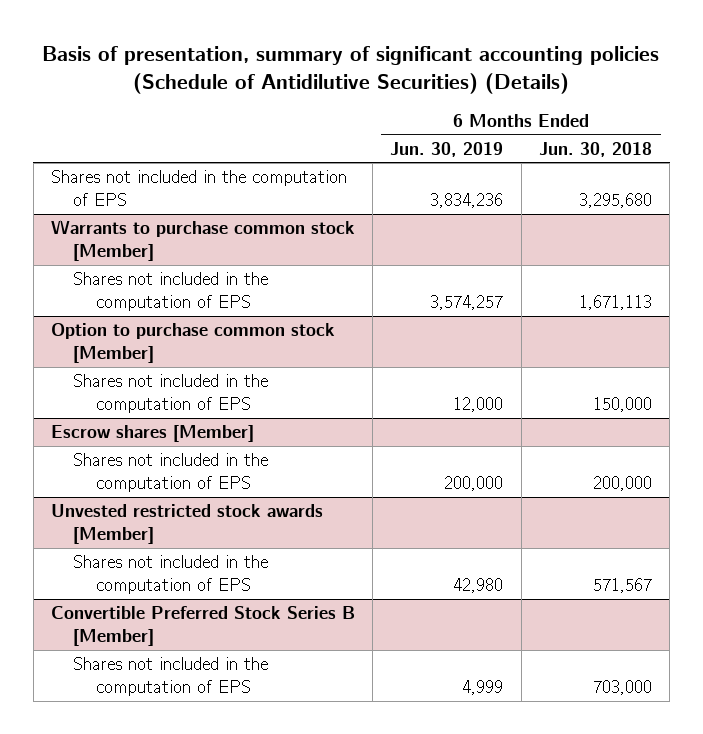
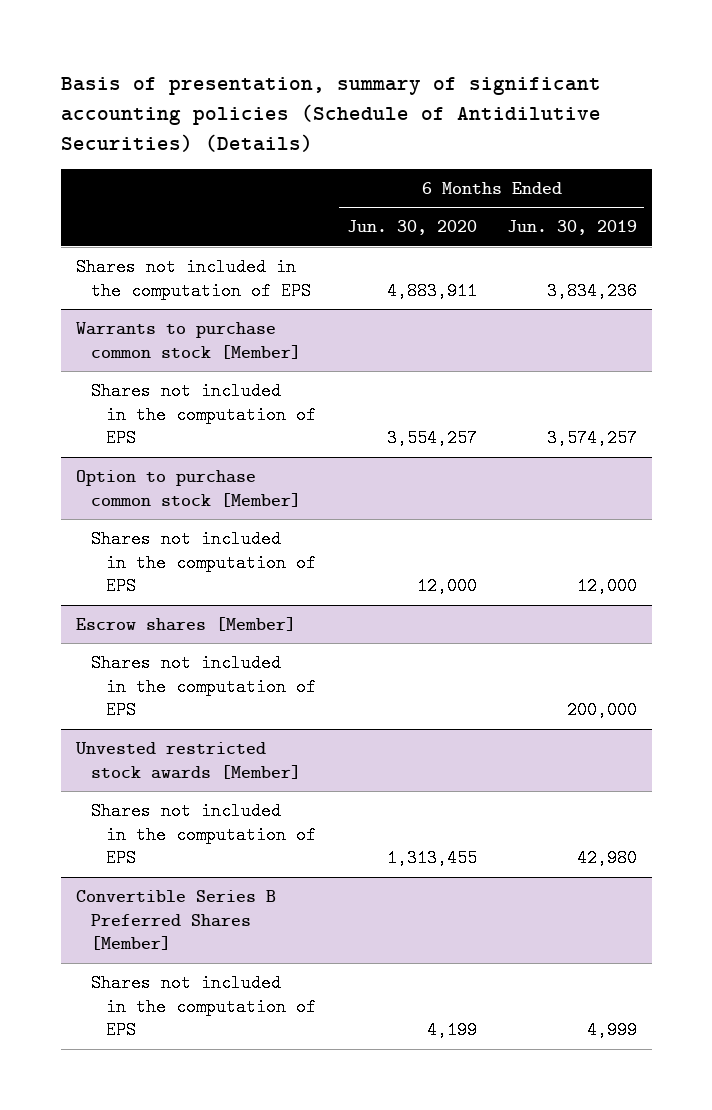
- | 6 Months Ended Jun. 30, 2019 | 6 Months Ended Jun. 30, 2018
+ | 6 Months Ended Jun. 30, 2020 | 6 Months Ended Jun. 30, 2019
- Convertible Preferred Stock Series B [Member]
+ Convertible Series B Preferred Shares [Member]

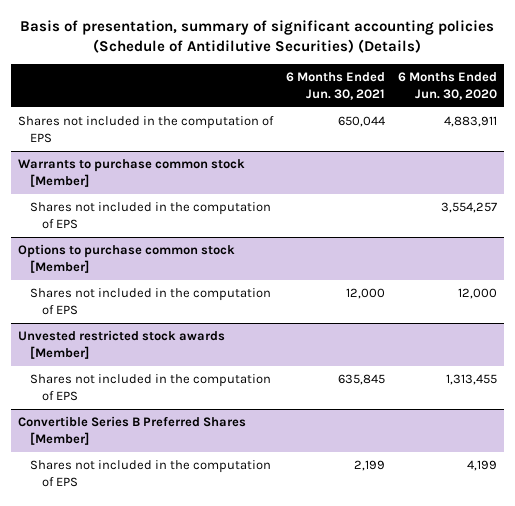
- | 6 Months Ended Jun. 30, 2020 | 6 Months Ended Jun. 30, 2019
+ | 6 Months Ended Jun. 30, 2021 | 6 Months Ended Jun. 30, 2020
- Option to purchase common stock [Member]
+ Options to purchase common stock [Member]
- Escrow shares [Member]
- Shares not included in the computation of EPS | | 200,000

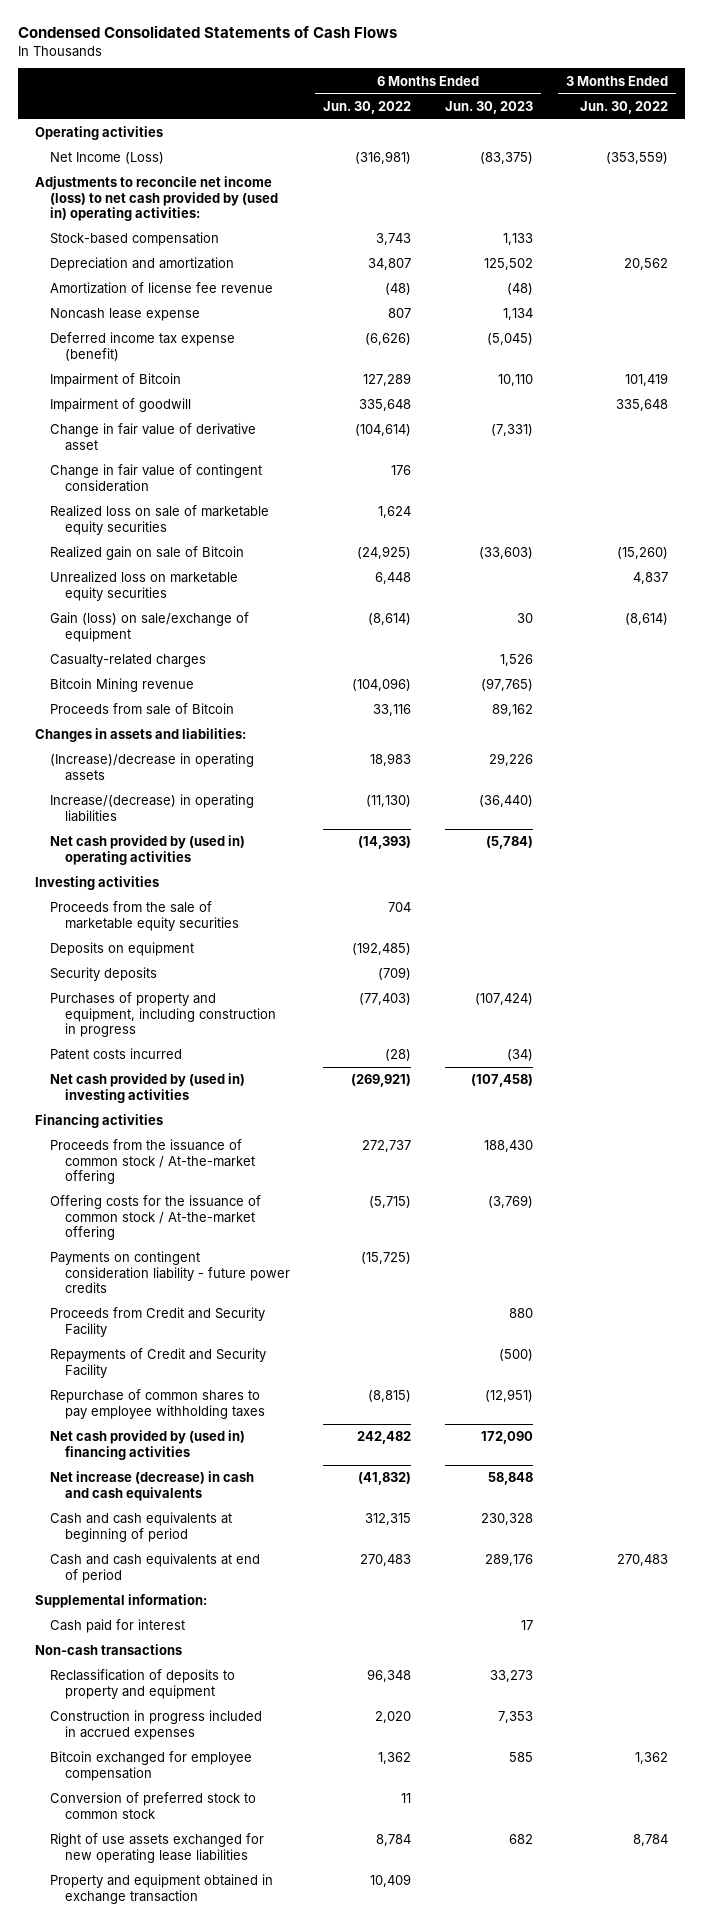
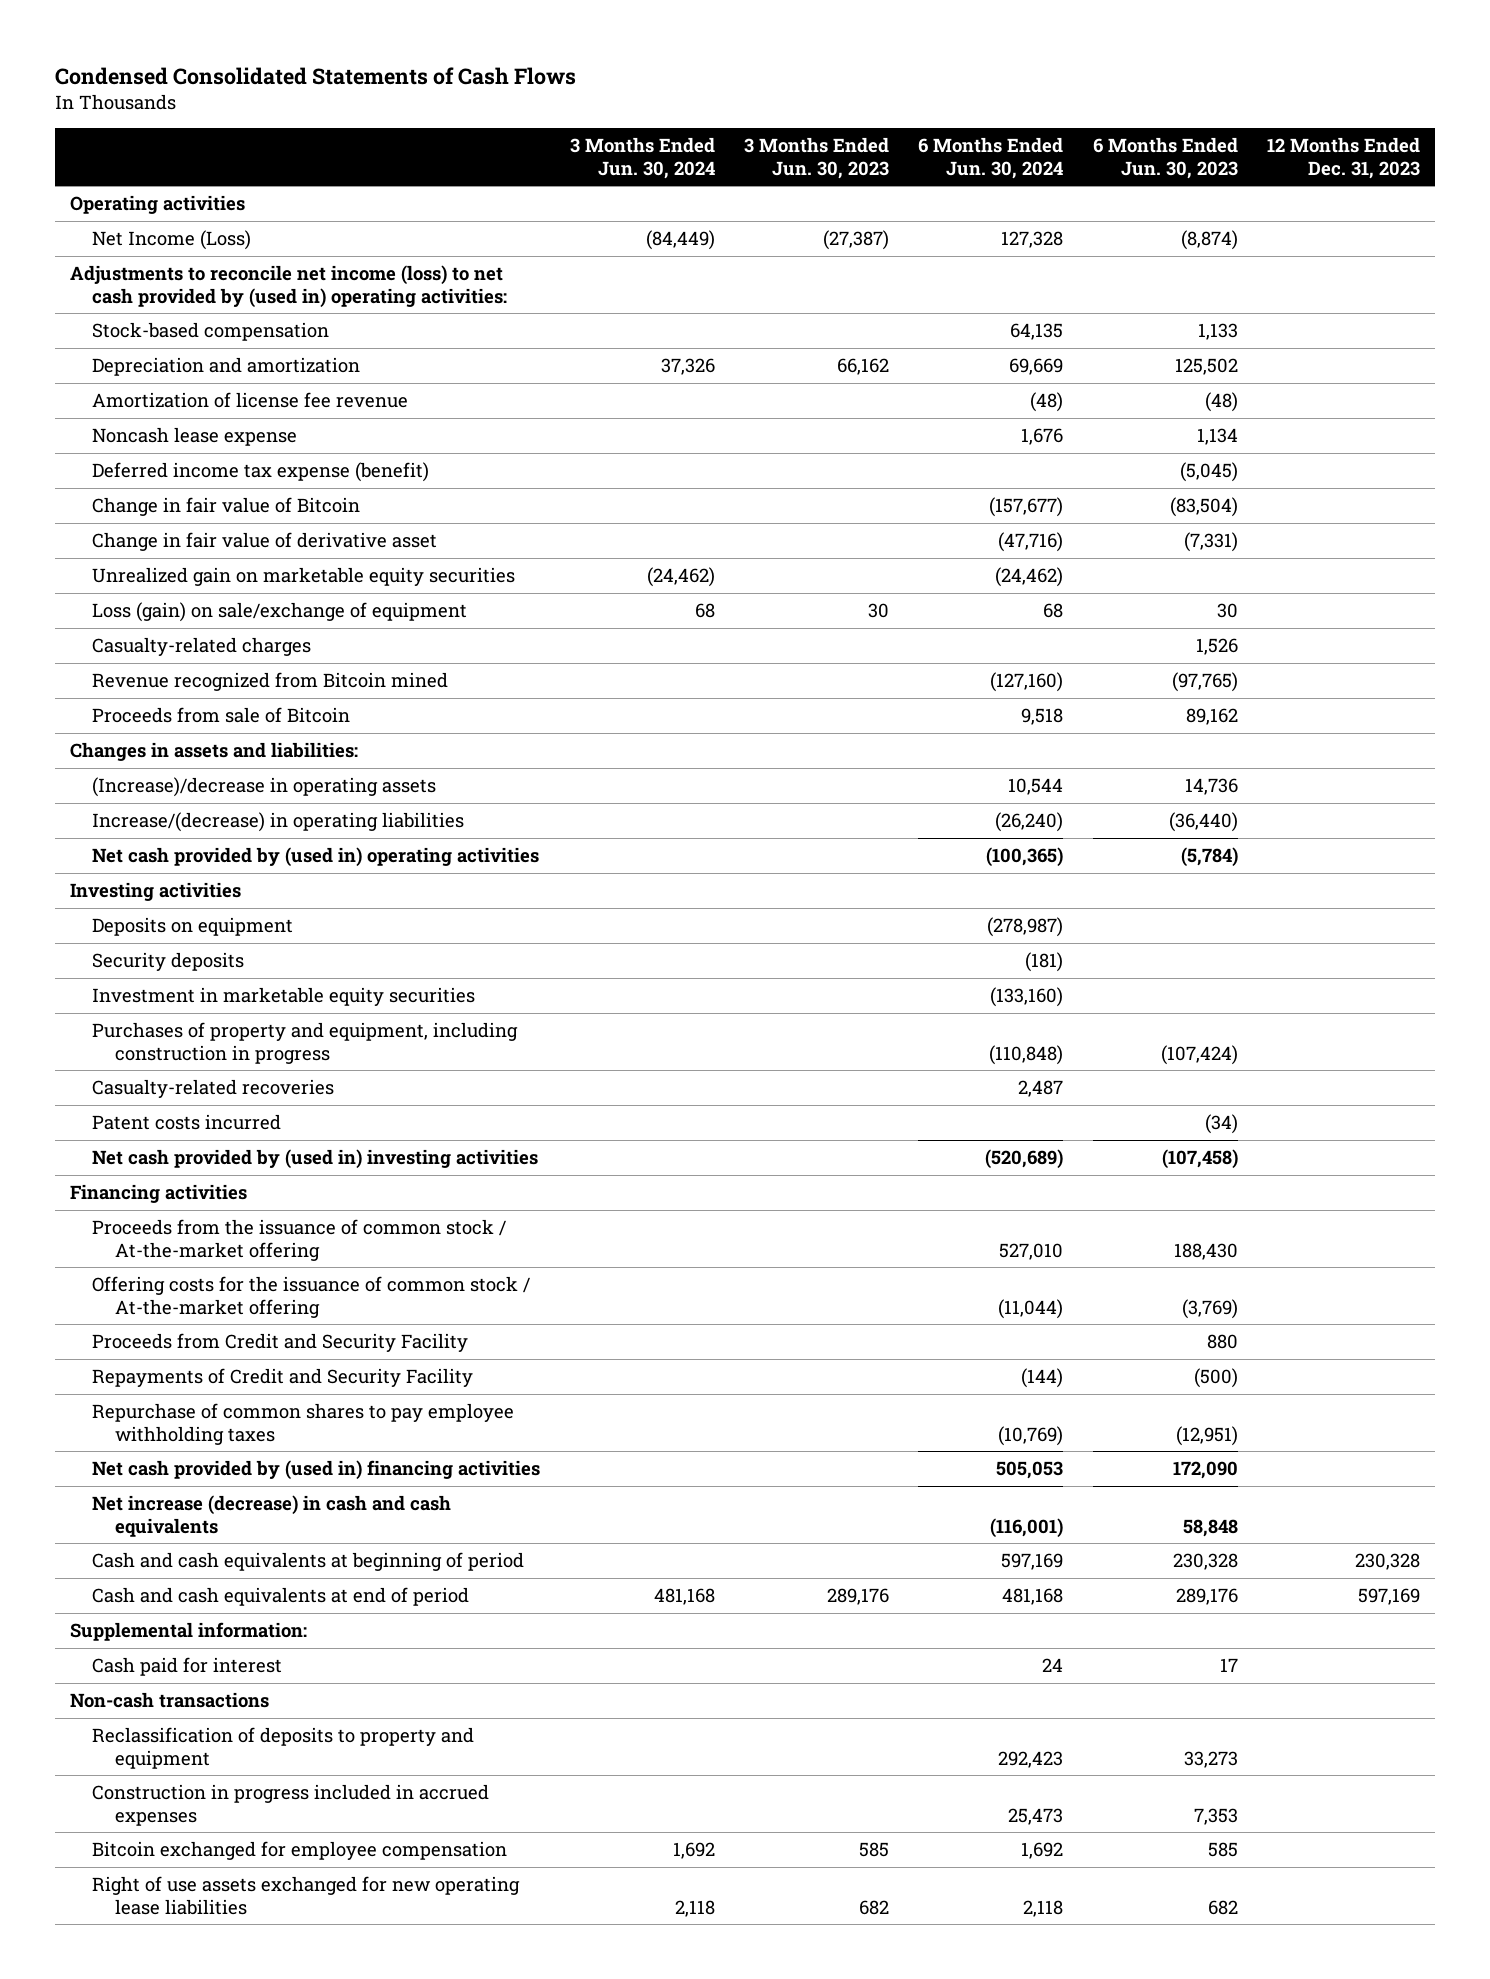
- | 6 Months Ended Jun. 30, 2022 | 6 Months Ended Jun. 30, 2023 | 3 Months Ended Jun. 30, 2022
+ | 3 Months Ended Jun. 30, 2024 | 3 Months Ended Jun. 30, 2023 | 6 Months Ended Jun. 30, 2024 | 6 Months Ended Jun. 30, 2023 | 12 Months Ended Dec. 31, 2023
- Net Income (Loss) | (316,981) | (83,375) | (353,559)
+ Net Income (Loss) | (84,449) | (27,387) | 127,328 | (8,874) |
- Impairment of Bitcoin | 127,289 | 10,110 | 101,419
- Impairment of goodwill | 335,648 | | 335,648
+ Change in fair value of Bitcoin | | | (157,677) | (83,504) |
- Change in fair value of contingent consideration | 176 | |
- Realized loss on sale of marketable equity securities | 1,624 | |
- Realized gain on sale of Bitcoin | (24,925) | (33,603) | (15,260)
- Unrealized loss on marketable equity securities | 6,448 | | 4,837
- Gain (loss) on sale/exchange of equipment | (8,614) | 30 | (8,614)
+ Unrealized gain on marketable equity securities | (24,462) | | (24,462) | |
+ Loss (gain) on sale/exchange of equipment | 68 | 30 | 68 | 30 |
- Bitcoin Mining revenue | (104,096) | (97,765) |
+ Revenue recognized from Bitcoin mined | | | (127,160) | (97,765) |
- (Increase)/decrease in operating assets | 18,983 | 29,226 |
+ (Increase)/decrease in operating assets | | | 10,544 | 14,736 |
- Proceeds from the sale of marketable equity securities | 704 | |
+ Investment in marketable equity securities | | | (133,160) | |
+ Casualty-related recoveries | | | 2,487 | |
- Payments on contingent consideration liability - future power credits | (15,725) | |
- Conversion of preferred stock to common stock | 11 | |
- Property and equipment obtained in exchange transaction | 10,409 | |

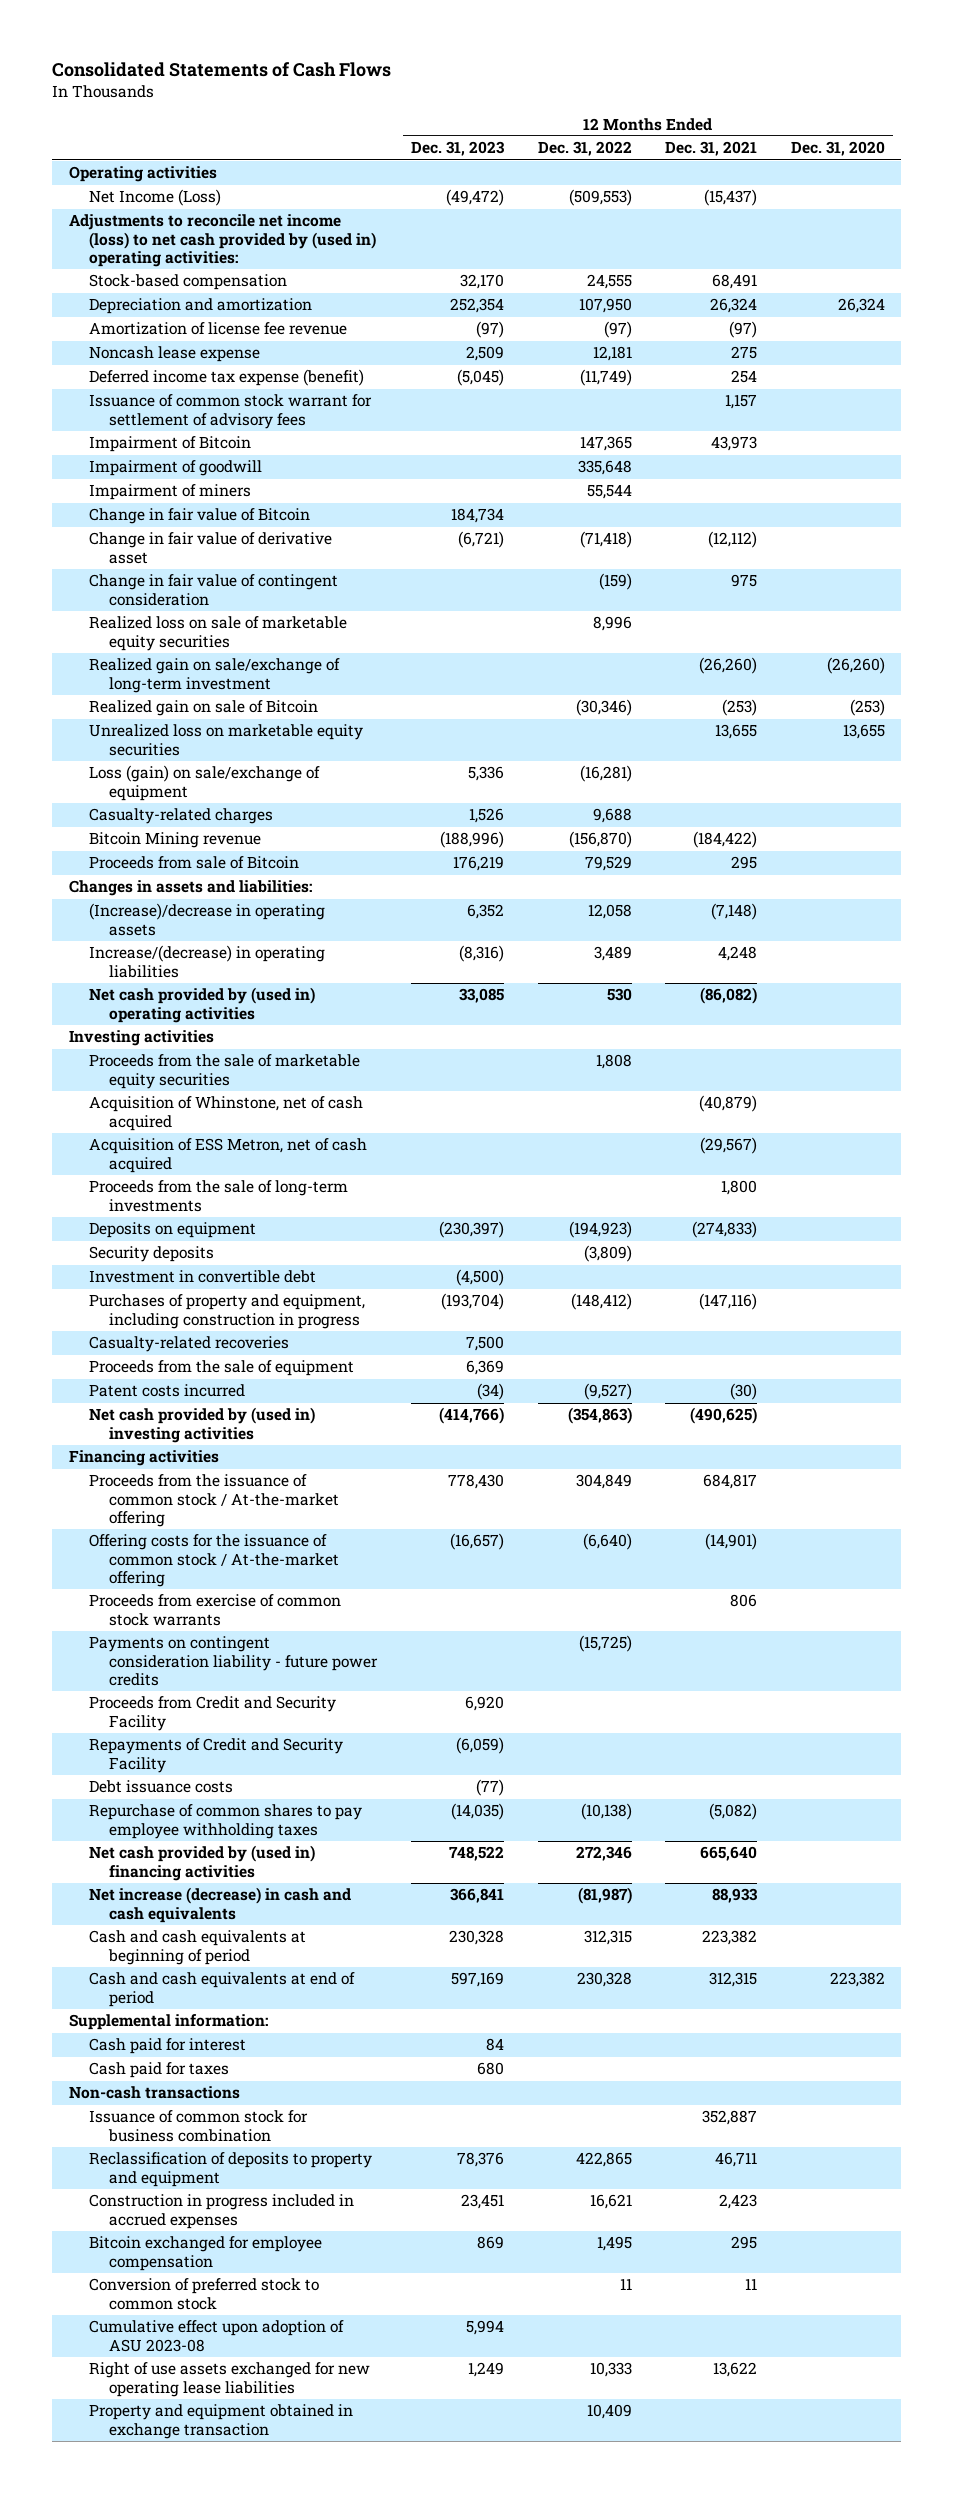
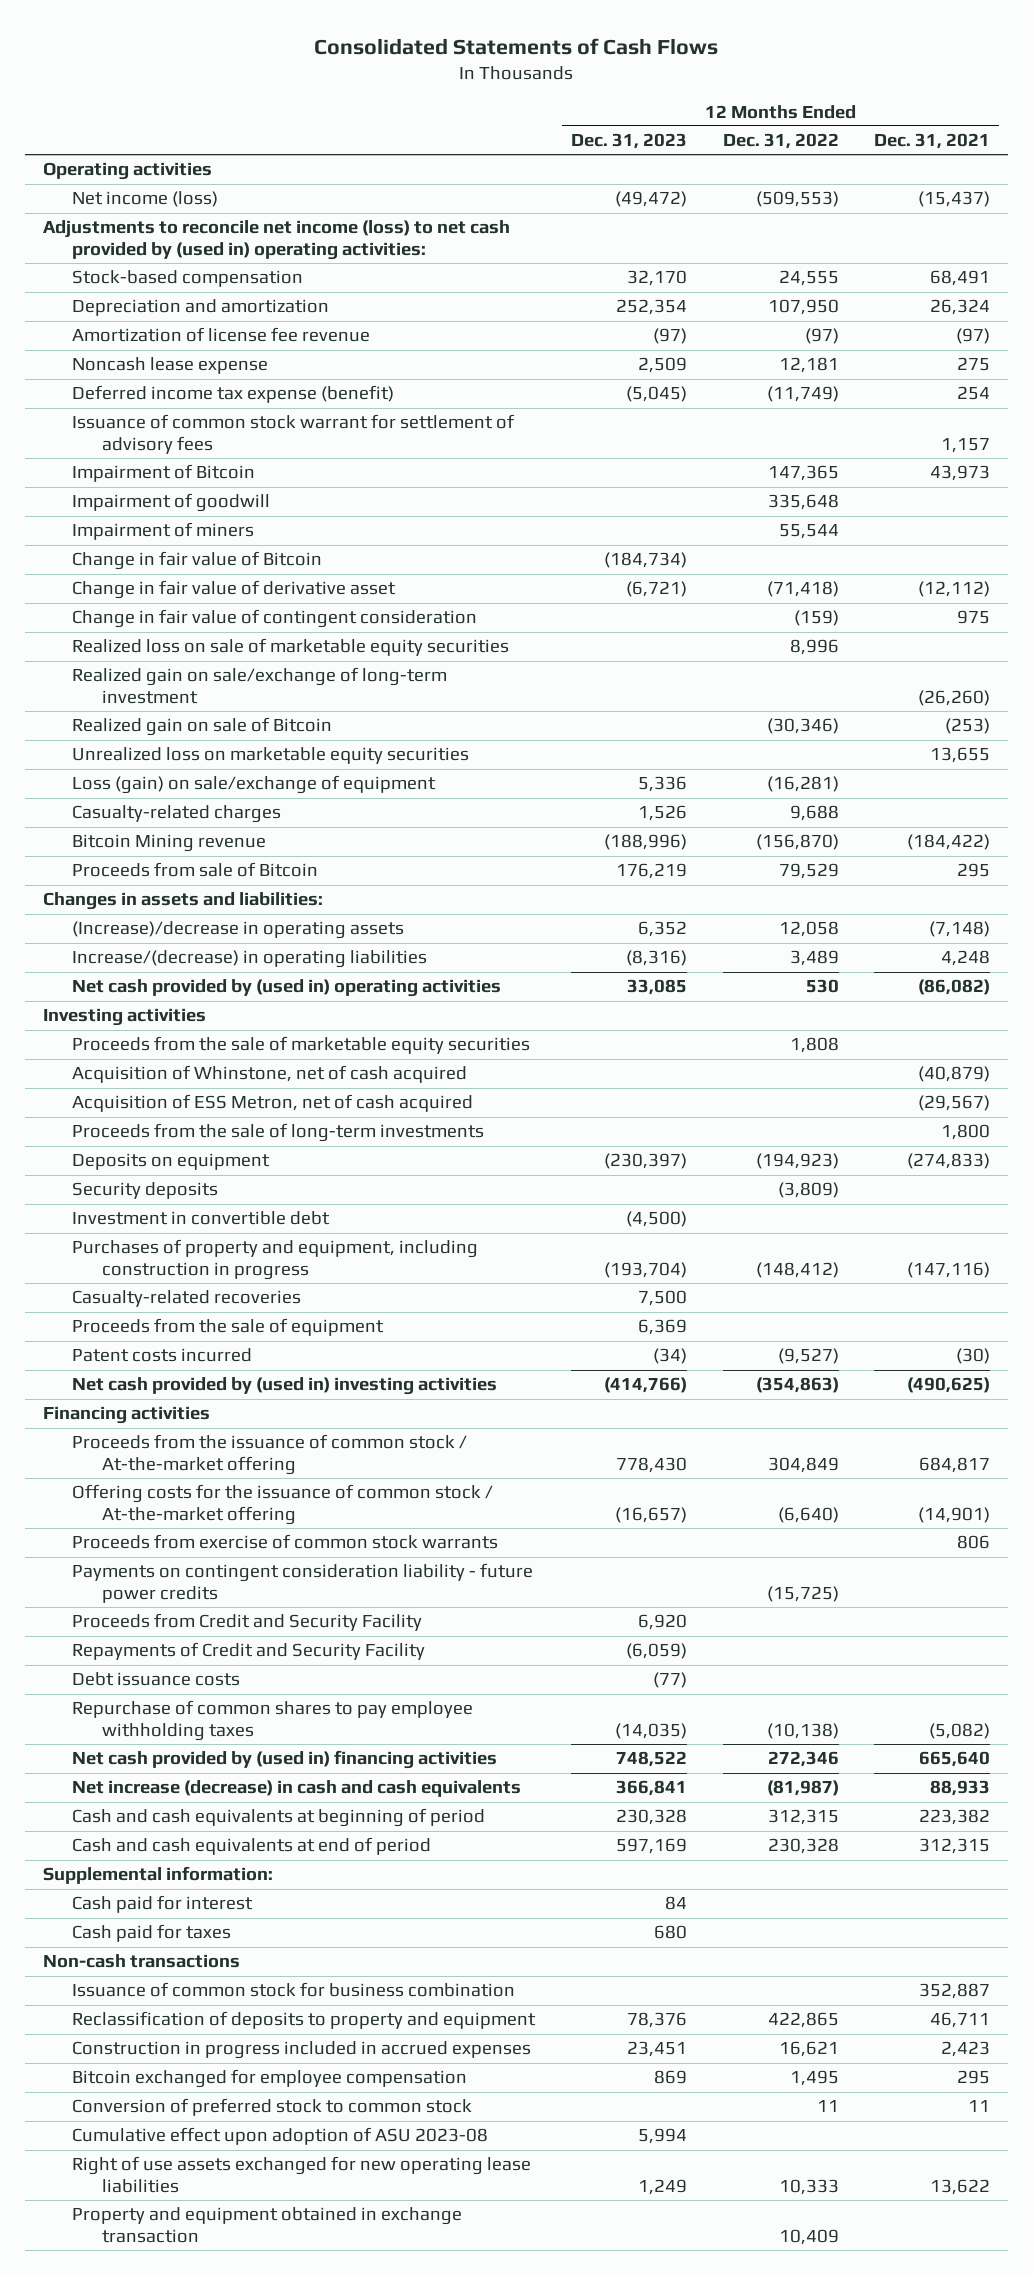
- | 12 Months Ended Dec. 31, 2023 | 12 Months Ended Dec. 31, 2022 | 12 Months Ended Dec. 31, 2021 | 12 Months Ended Dec. 31, 2020
+ | 12 Months Ended Dec. 31, 2023 | 12 Months Ended Dec. 31, 2022 | 12 Months Ended Dec. 31, 2021
- Net Income (Loss) | (49,472) | (509,553) | (15,437) |
+ Net income (loss) | (49,472) | (509,553) | (15,437)
- Change in fair value of Bitcoin | 184,734 | | |
+ Change in fair value of Bitcoin | (184,734) | |

